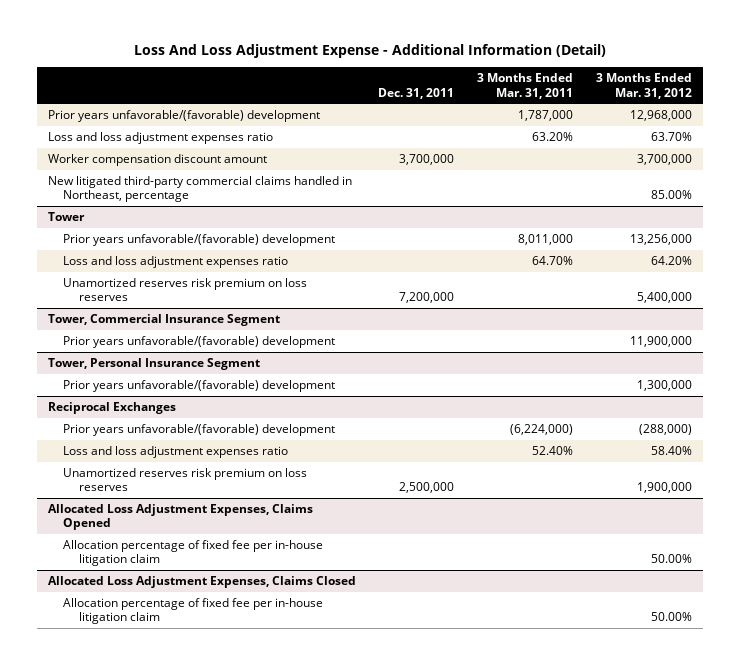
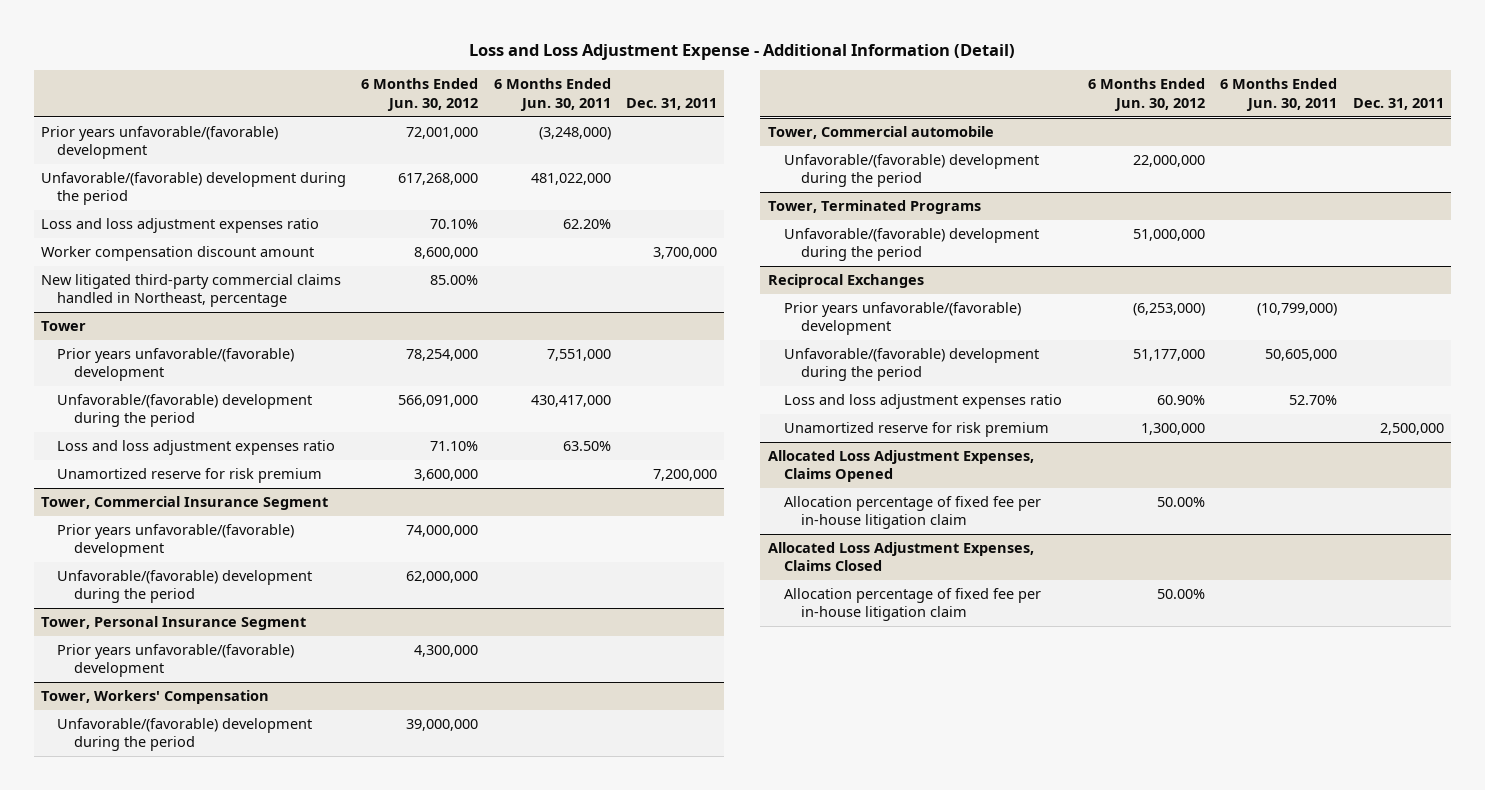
- Loss And Loss Adjustment Expense - Additional Information (Detail)
+ Loss and Loss Adjustment Expense - Additional Information (Detail)
- | Dec. 31, 2011 | 3 Months Ended Mar. 31, 2011 | 3 Months Ended Mar. 31, 2012
+ | 6 Months Ended Jun. 30, 2012 | 6 Months Ended Jun. 30, 2011 | Dec. 31, 2011
+ Unfavorable/(favorable) development during the period | 617,268,000 | 481,022,000 |
@ Tower
+ Unfavorable/(favorable) development during the period | 566,091,000 | 430,417,000 |
- Unamortized reserves risk premium on loss reserves | 7,200,000 | | 5,400,000
+ Unamortized reserve for risk premium | 3,600,000 | | 7,200,000
@ Tower, Commercial Insurance Segment
+ Unfavorable/(favorable) development during the period | 62,000,000 | |
+ Tower, Workers' Compensation
+ Unfavorable/(favorable) development during the period | 39,000,000 | |
+ Tower, Commercial automobile
+ Unfavorable/(favorable) development during the period | 22,000,000 | |
+ Tower, Terminated Programs
+ Unfavorable/(favorable) development during the period | 51,000,000 | |
@ Reciprocal Exchanges
+ Unfavorable/(favorable) development during the period | 51,177,000 | 50,605,000 |
- Unamortized reserves risk premium on loss reserves | 2,500,000 | | 1,900,000
+ Unamortized reserve for risk premium | 1,300,000 | | 2,500,000

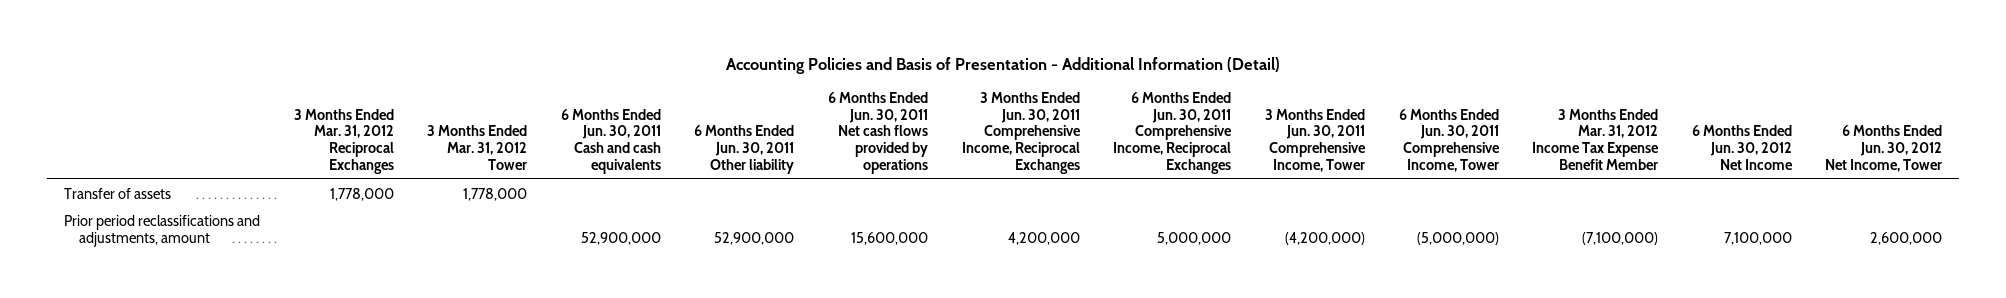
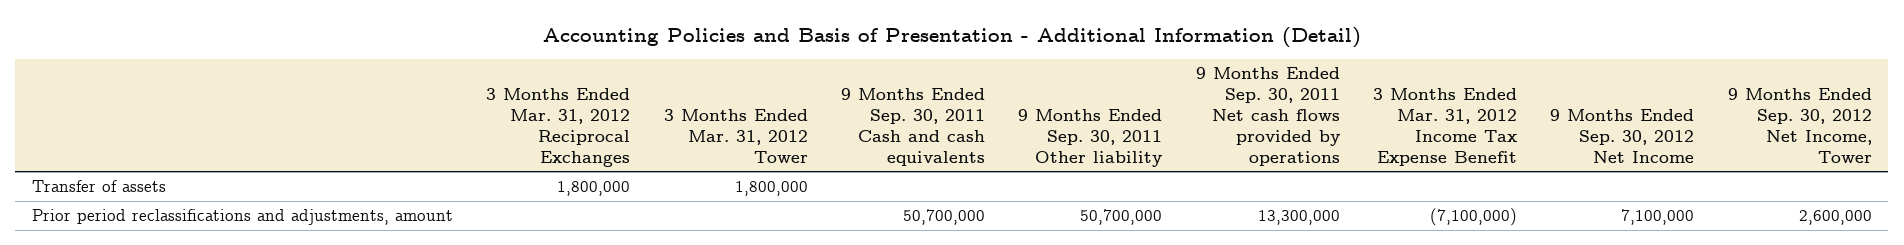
- | 3 Months Ended Mar. 31, 2012 Reciprocal Exchanges | 3 Months Ended Mar. 31, 2012 Tower | 6 Months Ended Jun. 30, 2011 Cash and cash equivalents | 6 Months Ended Jun. 30, 2011 Other liability | 6 Months Ended Jun. 30, 2011 Net cash flows provided by operations | 3 Months Ended Jun. 30, 2011 Comprehensive Income, Reciprocal Exchanges | 6 Months Ended Jun. 30, 2011 Comprehensive Income, Reciprocal Exchanges | 3 Months Ended Jun. 30, 2011 Comprehensive Income, Tower | 6 Months Ended Jun. 30, 2011 Comprehensive Income, Tower | 3 Months Ended Mar. 31, 2012 Income Tax Expense Benefit Member | 6 Months Ended Jun. 30, 2012 Net Income | 6 Months Ended Jun. 30, 2012 Net Income, Tower
+ | 3 Months Ended Mar. 31, 2012 Reciprocal Exchanges | 3 Months Ended Mar. 31, 2012 Tower | 9 Months Ended Sep. 30, 2011 Cash and cash equivalents | 9 Months Ended Sep. 30, 2011 Other liability | 9 Months Ended Sep. 30, 2011 Net cash flows provided by operations | 3 Months Ended Mar. 31, 2012 Income Tax Expense Benefit | 9 Months Ended Sep. 30, 2012 Net Income | 9 Months Ended Sep. 30, 2012 Net Income, Tower
- Transfer of assets | 1,778,000 | 1,778,000 | | | | | | | | | |
+ Transfer of assets | 1,800,000 | 1,800,000 | | | | | |

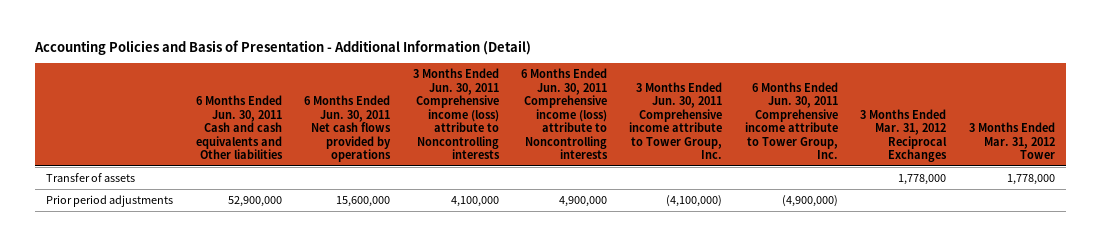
- | 3 Months Ended Mar. 31, 2012 Reciprocal Exchanges | 3 Months Ended Mar. 31, 2012 Tower | 9 Months Ended Sep. 30, 2011 Cash and cash equivalents | 9 Months Ended Sep. 30, 2011 Other liability | 9 Months Ended Sep. 30, 2011 Net cash flows provided by operations | 3 Months Ended Mar. 31, 2012 Income Tax Expense Benefit | 9 Months Ended Sep. 30, 2012 Net Income | 9 Months Ended Sep. 30, 2012 Net Income, Tower
+ | 6 Months Ended Jun. 30, 2011 Cash and cash equivalents and Other liabilities | 6 Months Ended Jun. 30, 2011 Net cash flows provided by operations | 3 Months Ended Jun. 30, 2011 Comprehensive income (loss) attribute to Noncontrolling interests | 6 Months Ended Jun. 30, 2011 Comprehensive income (loss) attribute to Noncontrolling interests | 3 Months Ended Jun. 30, 2011 Comprehensive income attribute to Tower Group, Inc. | 6 Months Ended Jun. 30, 2011 Comprehensive income attribute to Tower Group, Inc. | 3 Months Ended Mar. 31, 2012 Reciprocal Exchanges | 3 Months Ended Mar. 31, 2012 Tower
- Transfer of assets | 1,800,000 | 1,800,000 | | | | | |
- Prior period reclassifications and adjustments, amount | | | 50,700,000 | 50,700,000 | 13,300,000 | (7,100,000) | 7,100,000 | 2,600,000
+ Transfer of assets | | | | | | | 1,778,000 | 1,778,000
+ Prior period adjustments | 52,900,000 | 15,600,000 | 4,100,000 | 4,900,000 | (4,100,000) | (4,900,000) | |

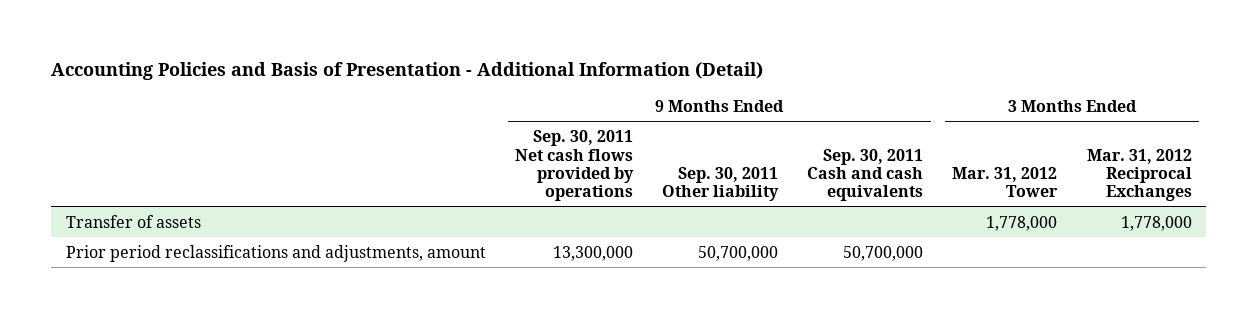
- | 6 Months Ended Jun. 30, 2011 Cash and cash equivalents and Other liabilities | 6 Months Ended Jun. 30, 2011 Net cash flows provided by operations | 3 Months Ended Jun. 30, 2011 Comprehensive income (loss) attribute to Noncontrolling interests | 6 Months Ended Jun. 30, 2011 Comprehensive income (loss) attribute to Noncontrolling interests | 3 Months Ended Jun. 30, 2011 Comprehensive income attribute to Tower Group, Inc. | 6 Months Ended Jun. 30, 2011 Comprehensive income attribute to Tower Group, Inc. | 3 Months Ended Mar. 31, 2012 Reciprocal Exchanges | 3 Months Ended Mar. 31, 2012 Tower
+ | 9 Months Ended Sep. 30, 2011 Net cash flows provided by operations | 9 Months Ended Sep. 30, 2011 Other liability | 9 Months Ended Sep. 30, 2011 Cash and cash equivalents | 3 Months Ended Mar. 31, 2012 Tower | 3 Months Ended Mar. 31, 2012 Reciprocal Exchanges
- Prior period adjustments | 52,900,000 | 15,600,000 | 4,100,000 | 4,900,000 | (4,100,000) | (4,900,000) | |
+ Prior period reclassifications and adjustments, amount | 13,300,000 | 50,700,000 | 50,700,000 | |

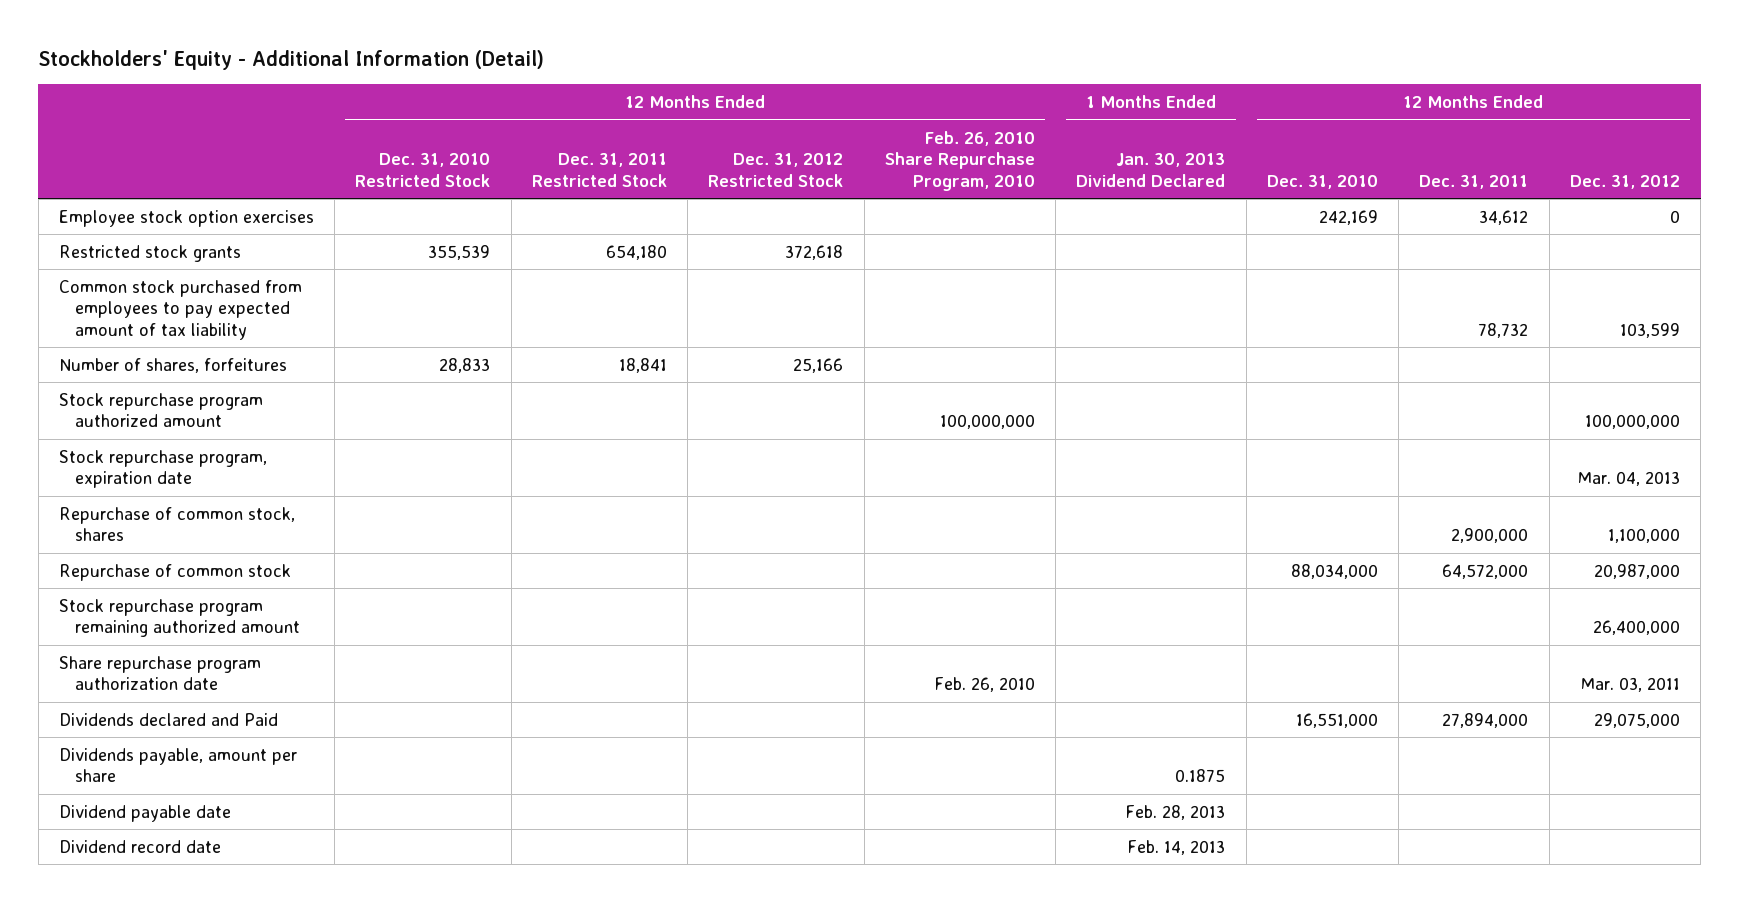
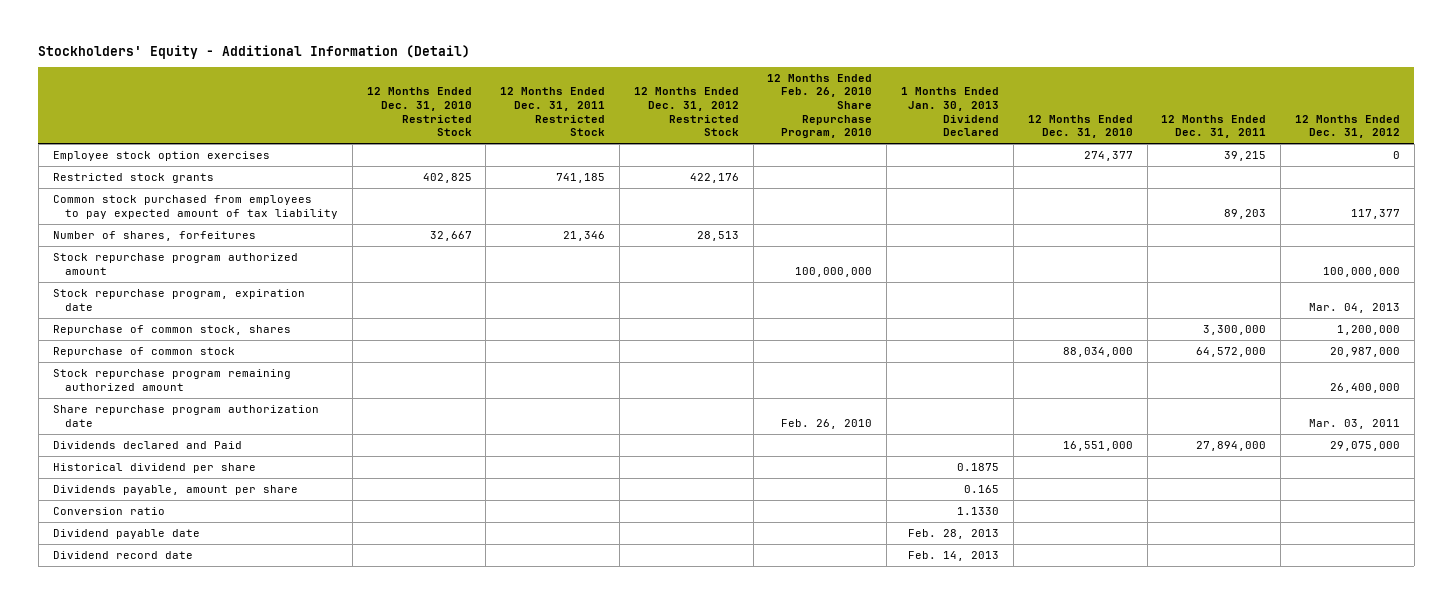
- Employee stock option exercises | | | | | | 242,169 | 34,612 | 0
- Restricted stock grants | 355,539 | 654,180 | 372,618 | | | | |
- Common stock purchased from employees to pay expected amount of tax liability | | | | | | | 78,732 | 103,599
- Number of shares, forfeitures | 28,833 | 18,841 | 25,166 | | | | |
+ Employee stock option exercises | | | | | | 274,377 | 39,215 | 0
+ Restricted stock grants | 402,825 | 741,185 | 422,176 | | | | |
+ Common stock purchased from employees to pay expected amount of tax liability | | | | | | | 89,203 | 117,377
+ Number of shares, forfeitures | 32,667 | 21,346 | 28,513 | | | | |
- Repurchase of common stock, shares | | | | | | | 2,900,000 | 1,100,000
+ Repurchase of common stock, shares | | | | | | | 3,300,000 | 1,200,000
- Dividends payable, amount per share | | | | | 0.1875 | | |
+ Historical dividend per share | | | | | 0.1875 | | |
+ Dividends payable, amount per share | | | | | 0.165 | | |
+ Conversion ratio | | | | | 1.1330 | | |

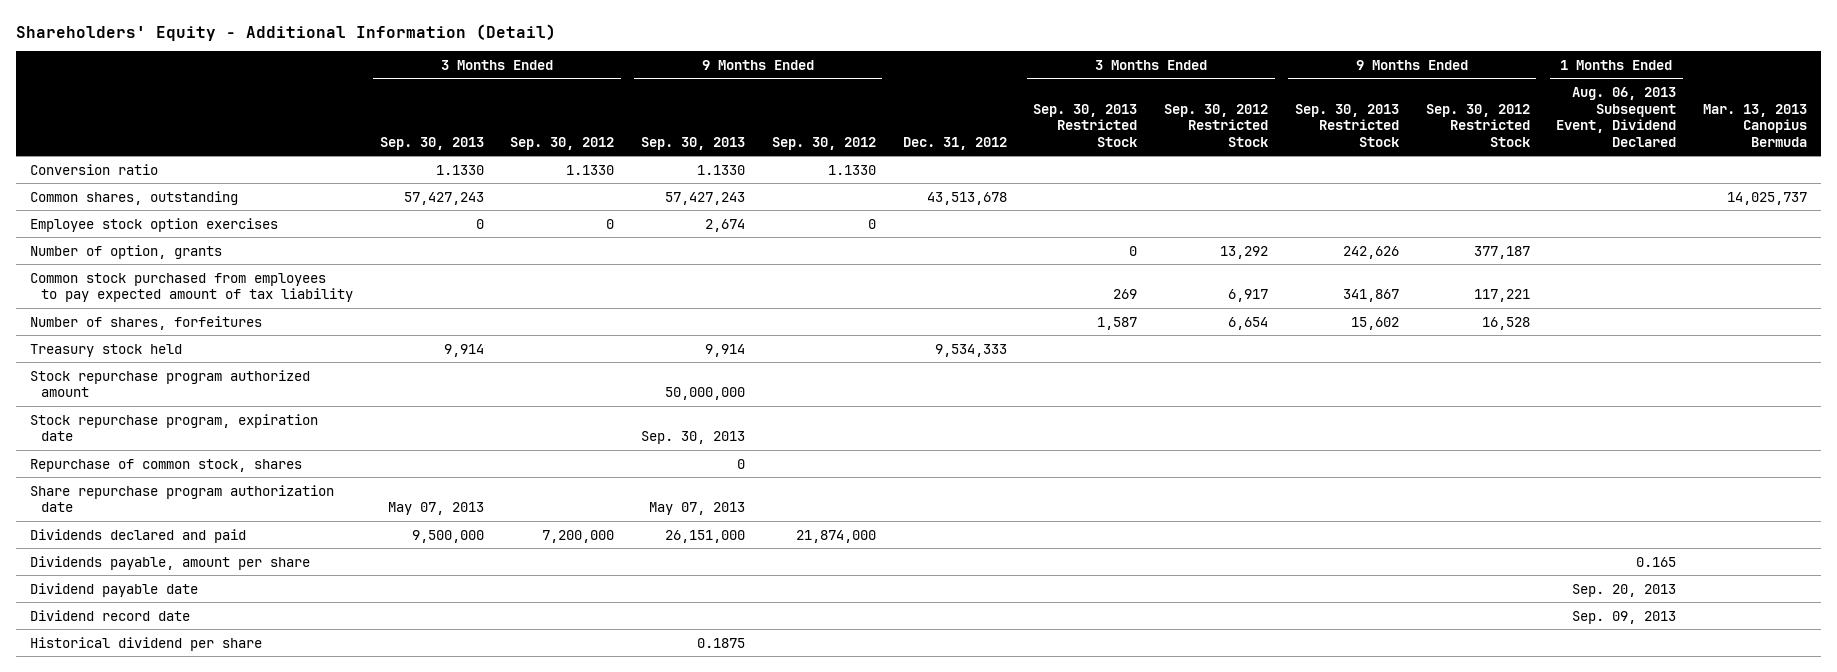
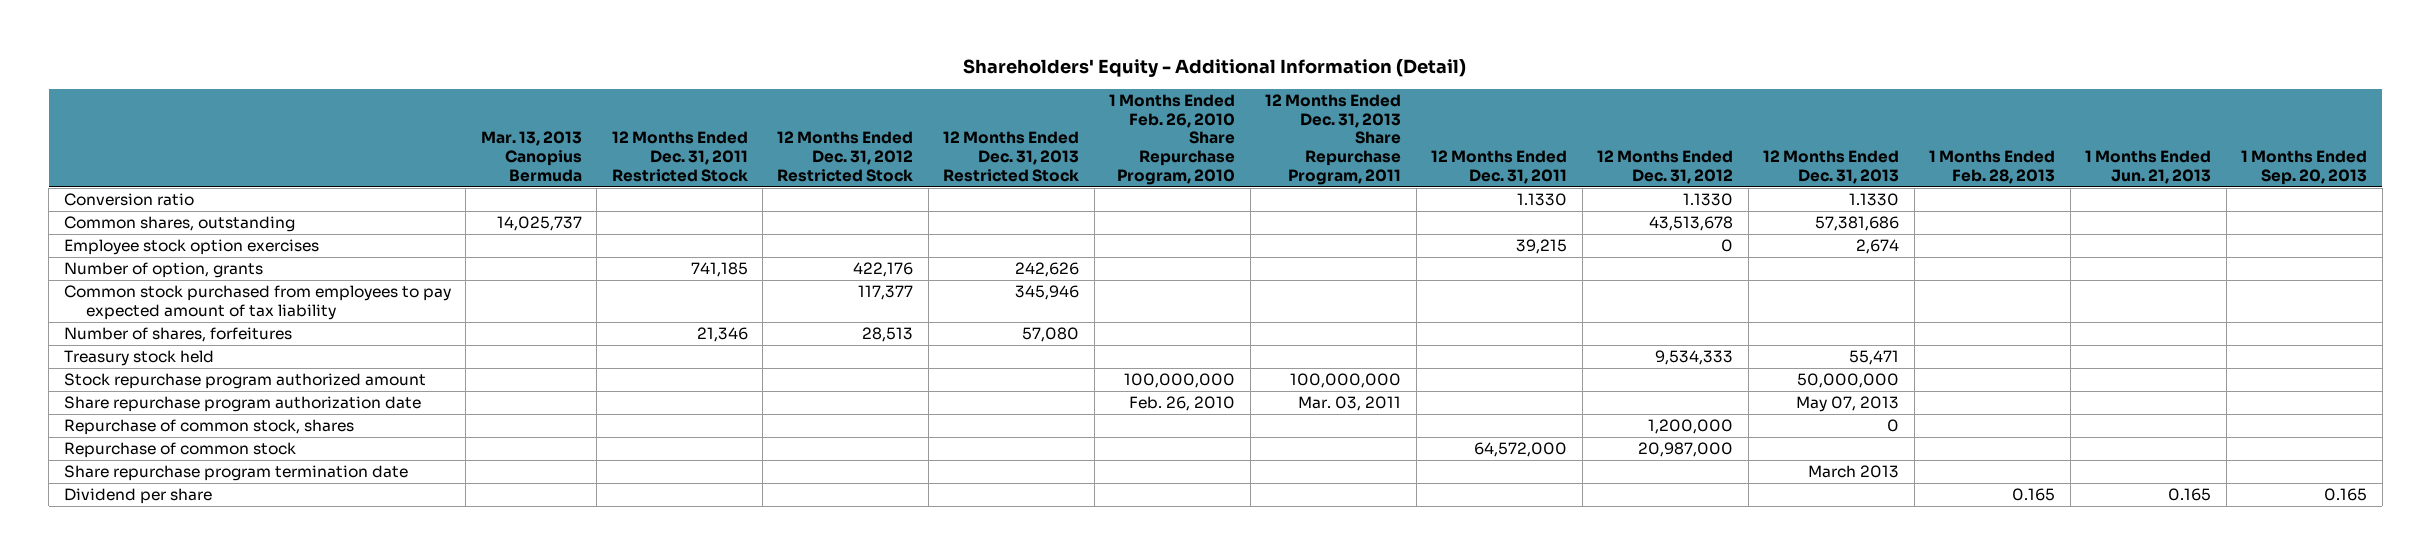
- | 3 Months Ended Sep. 30, 2013 | 3 Months Ended Sep. 30, 2012 | 9 Months Ended Sep. 30, 2013 | 9 Months Ended Sep. 30, 2012 | Dec. 31, 2012 | 3 Months Ended Sep. 30, 2013 Restricted Stock | 3 Months Ended Sep. 30, 2012 Restricted Stock | 9 Months Ended Sep. 30, 2013 Restricted Stock | 9 Months Ended Sep. 30, 2012 Restricted Stock | 1 Months Ended Aug. 06, 2013 Subsequent Event, Dividend Declared | Mar. 13, 2013 Canopius Bermuda
+ | Mar. 13, 2013 Canopius Bermuda | 12 Months Ended Dec. 31, 2011 Restricted Stock | 12 Months Ended Dec. 31, 2012 Restricted Stock | 12 Months Ended Dec. 31, 2013 Restricted Stock | 1 Months Ended Feb. 26, 2010 Share Repurchase Program, 2010 | 12 Months Ended Dec. 31, 2013 Share Repurchase Program, 2011 | 12 Months Ended Dec. 31, 2011 | 12 Months Ended Dec. 31, 2012 | 12 Months Ended Dec. 31, 2013 | 1 Months Ended Feb. 28, 2013 | 1 Months Ended Jun. 21, 2013 | 1 Months Ended Sep. 20, 2013
- Stock repurchase program, expiration date | | | Sep. 30, 2013 | | | | | | | |
- Dividends declared and paid | 9,500,000 | 7,200,000 | 26,151,000 | 21,874,000 | | | | | | |
- Dividends payable, amount per share | | | | | | | | | | 0.165 |
- Dividend payable date | | | | | | | | | | Sep. 20, 2013 |
- Dividend record date | | | | | | | | | | Sep. 09, 2013 |
- Historical dividend per share | | | 0.1875 | | | | | | | |
moved down: Repurchase of common stock, shares | | | | | | | | 1,200,000 | 0 | | |
+ Repurchase of common stock | | | | | | | 64,572,000 | 20,987,000 | | | |
+ Share repurchase program termination date | | | | | | | | | March 2013 | | |
+ Dividend per share | | | | | | | | | | 0.165 | 0.165 | 0.165

